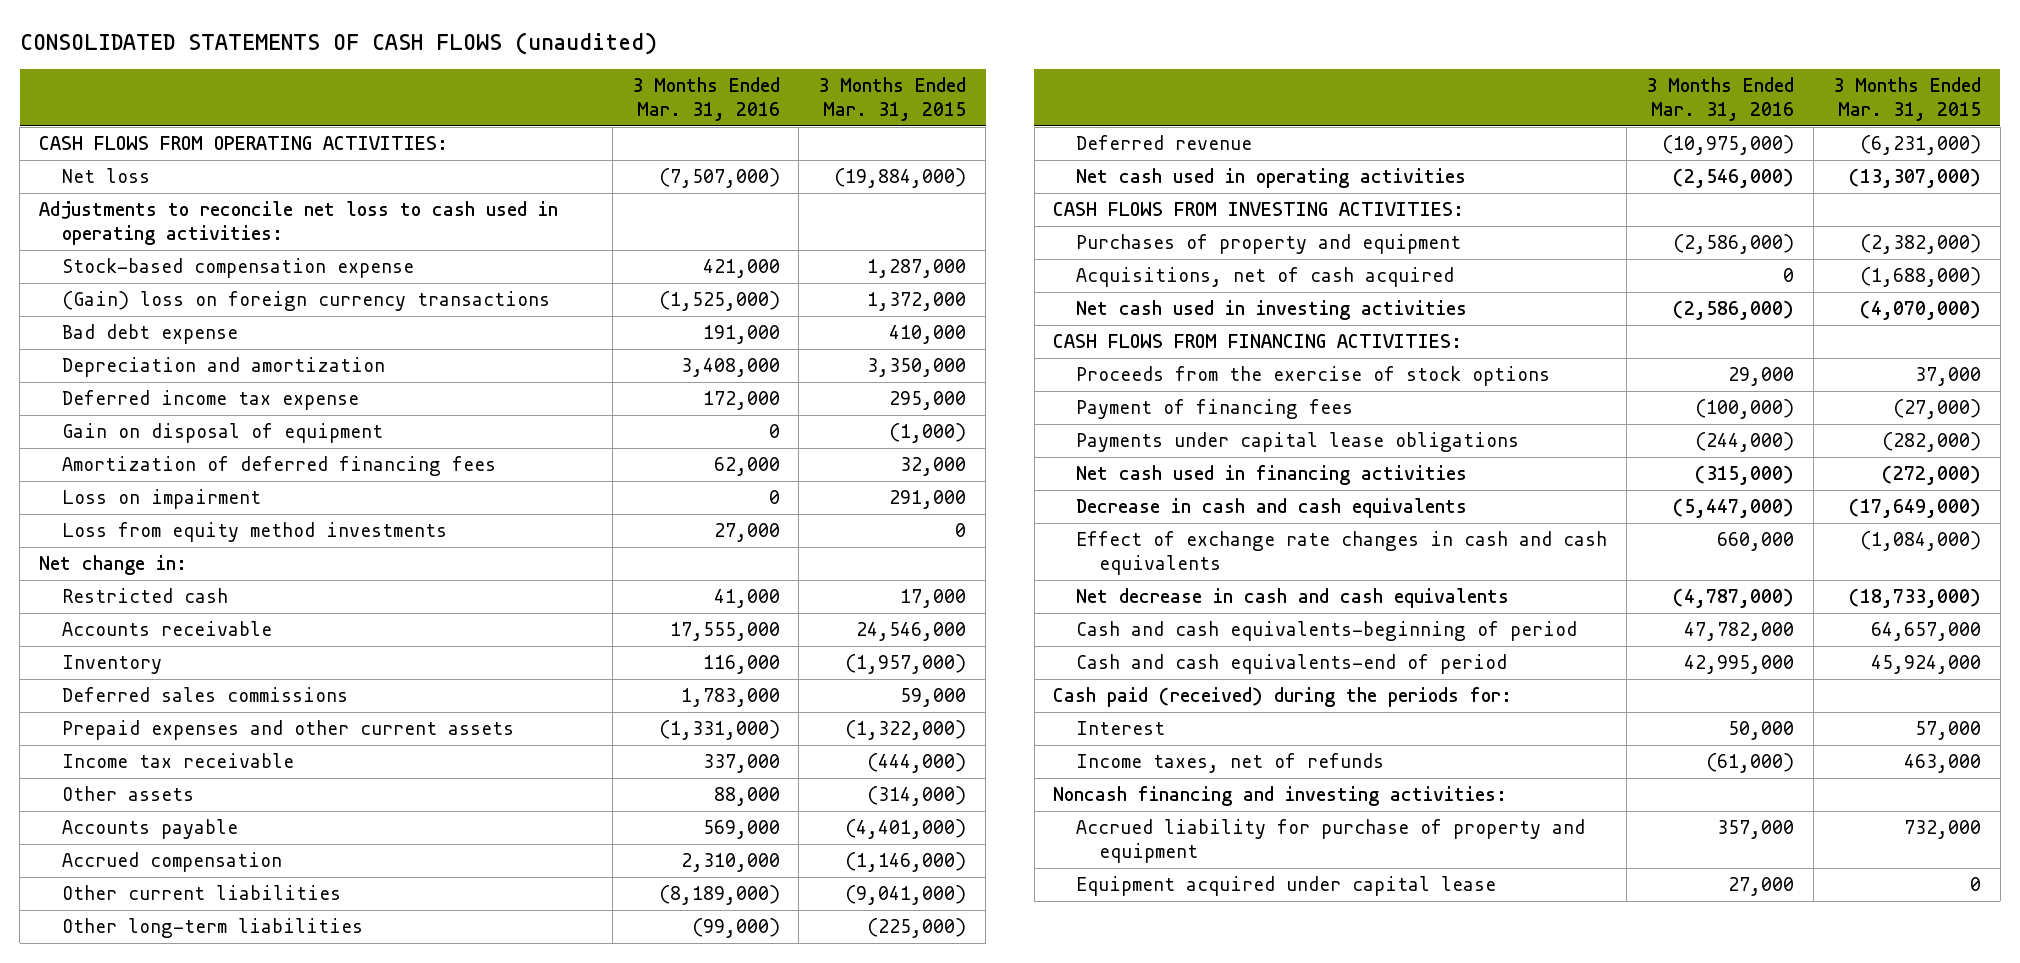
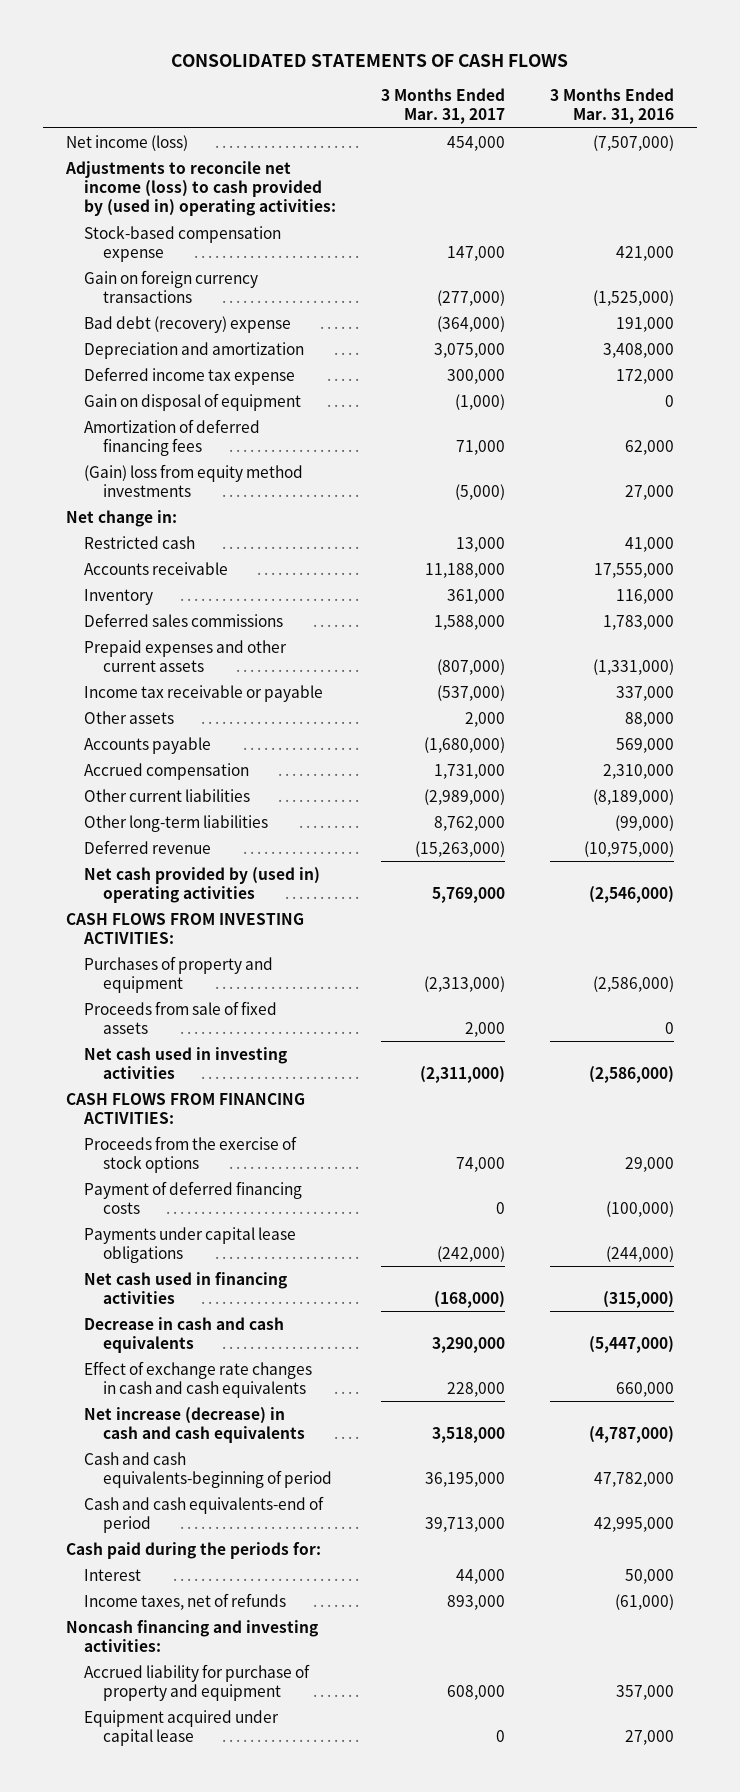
- CONSOLIDATED STATEMENTS OF CASH FLOWS (unaudited)
+ CONSOLIDATED STATEMENTS OF CASH FLOWS
- | 3 Months Ended Mar. 31, 2016 | 3 Months Ended Mar. 31, 2015
+ | 3 Months Ended Mar. 31, 2017 | 3 Months Ended Mar. 31, 2016
- CASH FLOWS FROM OPERATING ACTIVITIES:
- Net loss | (7,507,000) | (19,884,000)
- Adjustments to reconcile net loss to cash used in operating activities:
+ Net income (loss) | 454,000 | (7,507,000)
+ Adjustments to reconcile net income (loss) to cash provided by (used in) operating activities:
- (Gain) loss on foreign currency transactions | (1,525,000) | 1,372,000
- Bad debt expense | 191,000 | 410,000
+ Gain on foreign currency transactions | (277,000) | (1,525,000)
+ Bad debt (recovery) expense | (364,000) | 191,000
- Loss on impairment | 0 | 291,000
- Loss from equity method investments | 27,000 | 0
+ (Gain) loss from equity method investments | (5,000) | 27,000
- Income tax receivable | 337,000 | (444,000)
+ Income tax receivable or payable | (537,000) | 337,000
- Net cash used in operating activities | (2,546,000) | (13,307,000)
+ Net cash provided by (used in) operating activities | 5,769,000 | (2,546,000)
- Acquisitions, net of cash acquired | 0 | (1,688,000)
+ Proceeds from sale of fixed assets | 2,000 | 0
- Payment of financing fees | (100,000) | (27,000)
+ Payment of deferred financing costs | 0 | (100,000)
- Net decrease in cash and cash equivalents | (4,787,000) | (18,733,000)
+ Net increase (decrease) in cash and cash equivalents | 3,518,000 | (4,787,000)
- Cash paid (received) during the periods for:
+ Cash paid during the periods for:

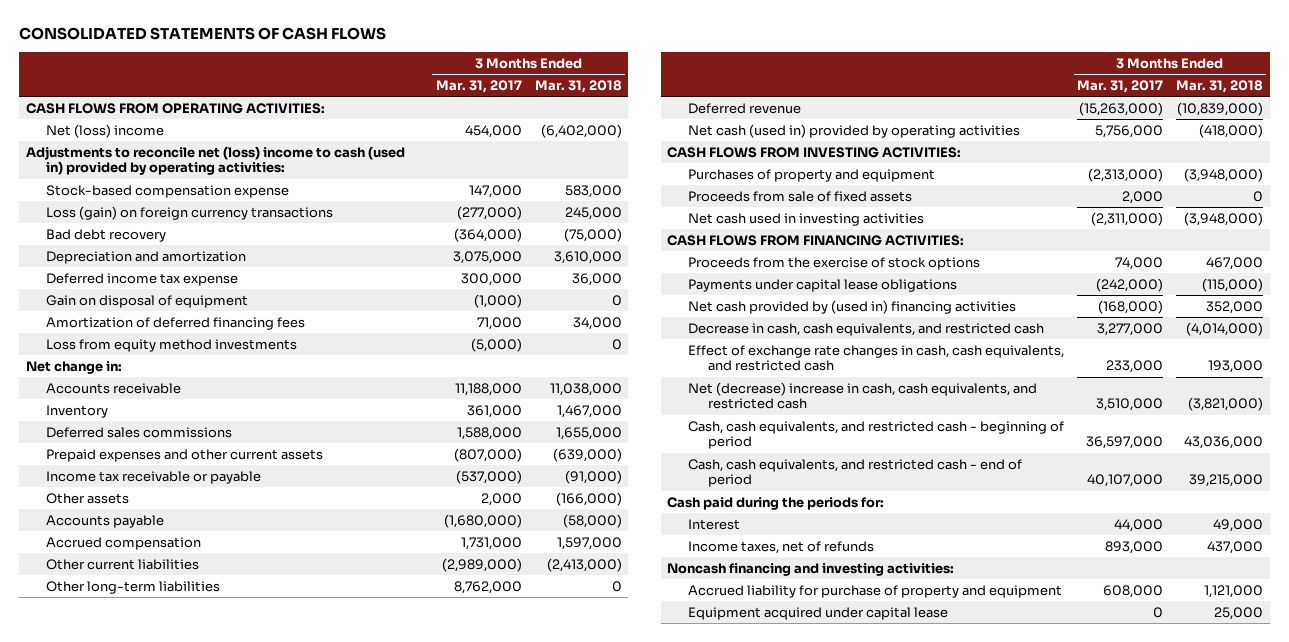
- | 3 Months Ended Mar. 31, 2017 | 3 Months Ended Mar. 31, 2016
+ | 3 Months Ended Mar. 31, 2017 | 3 Months Ended Mar. 31, 2018
- Net income (loss) | 454,000 | (7,507,000)
- Adjustments to reconcile net income (loss) to cash provided by (used in) operating activities:
+ CASH FLOWS FROM OPERATING ACTIVITIES:
+ Net (loss) income | 454,000 | (6,402,000)
+ Adjustments to reconcile net (loss) income to cash (used in) provided by operating activities:
- Gain on foreign currency transactions | (277,000) | (1,525,000)
- Bad debt (recovery) expense | (364,000) | 191,000
+ Loss (gain) on foreign currency transactions | (277,000) | 245,000
+ Bad debt recovery | (364,000) | (75,000)
- (Gain) loss from equity method investments | (5,000) | 27,000
+ Loss from equity method investments | (5,000) | 0
- Restricted cash | 13,000 | 41,000
- Net cash provided by (used in) operating activities | 5,769,000 | (2,546,000)
+ Net cash (used in) provided by operating activities | 5,756,000 | (418,000)
- Payment of deferred financing costs | 0 | (100,000)
- Net cash used in financing activities | (168,000) | (315,000)
- Decrease in cash and cash equivalents | 3,290,000 | (5,447,000)
- Effect of exchange rate changes in cash and cash equivalents | 228,000 | 660,000
- Net increase (decrease) in cash and cash equivalents | 3,518,000 | (4,787,000)
- Cash and cash equivalents-beginning of period | 36,195,000 | 47,782,000
- Cash and cash equivalents-end of period | 39,713,000 | 42,995,000
+ Net cash provided by (used in) financing activities | (168,000) | 352,000
+ Decrease in cash, cash equivalents, and restricted cash | 3,277,000 | (4,014,000)
+ Effect of exchange rate changes in cash, cash equivalents, and restricted cash | 233,000 | 193,000
+ Net (decrease) increase in cash, cash equivalents, and restricted cash | 3,510,000 | (3,821,000)
+ Cash, cash equivalents, and restricted cash - beginning of period | 36,597,000 | 43,036,000
+ Cash, cash equivalents, and restricted cash - end of period | 40,107,000 | 39,215,000

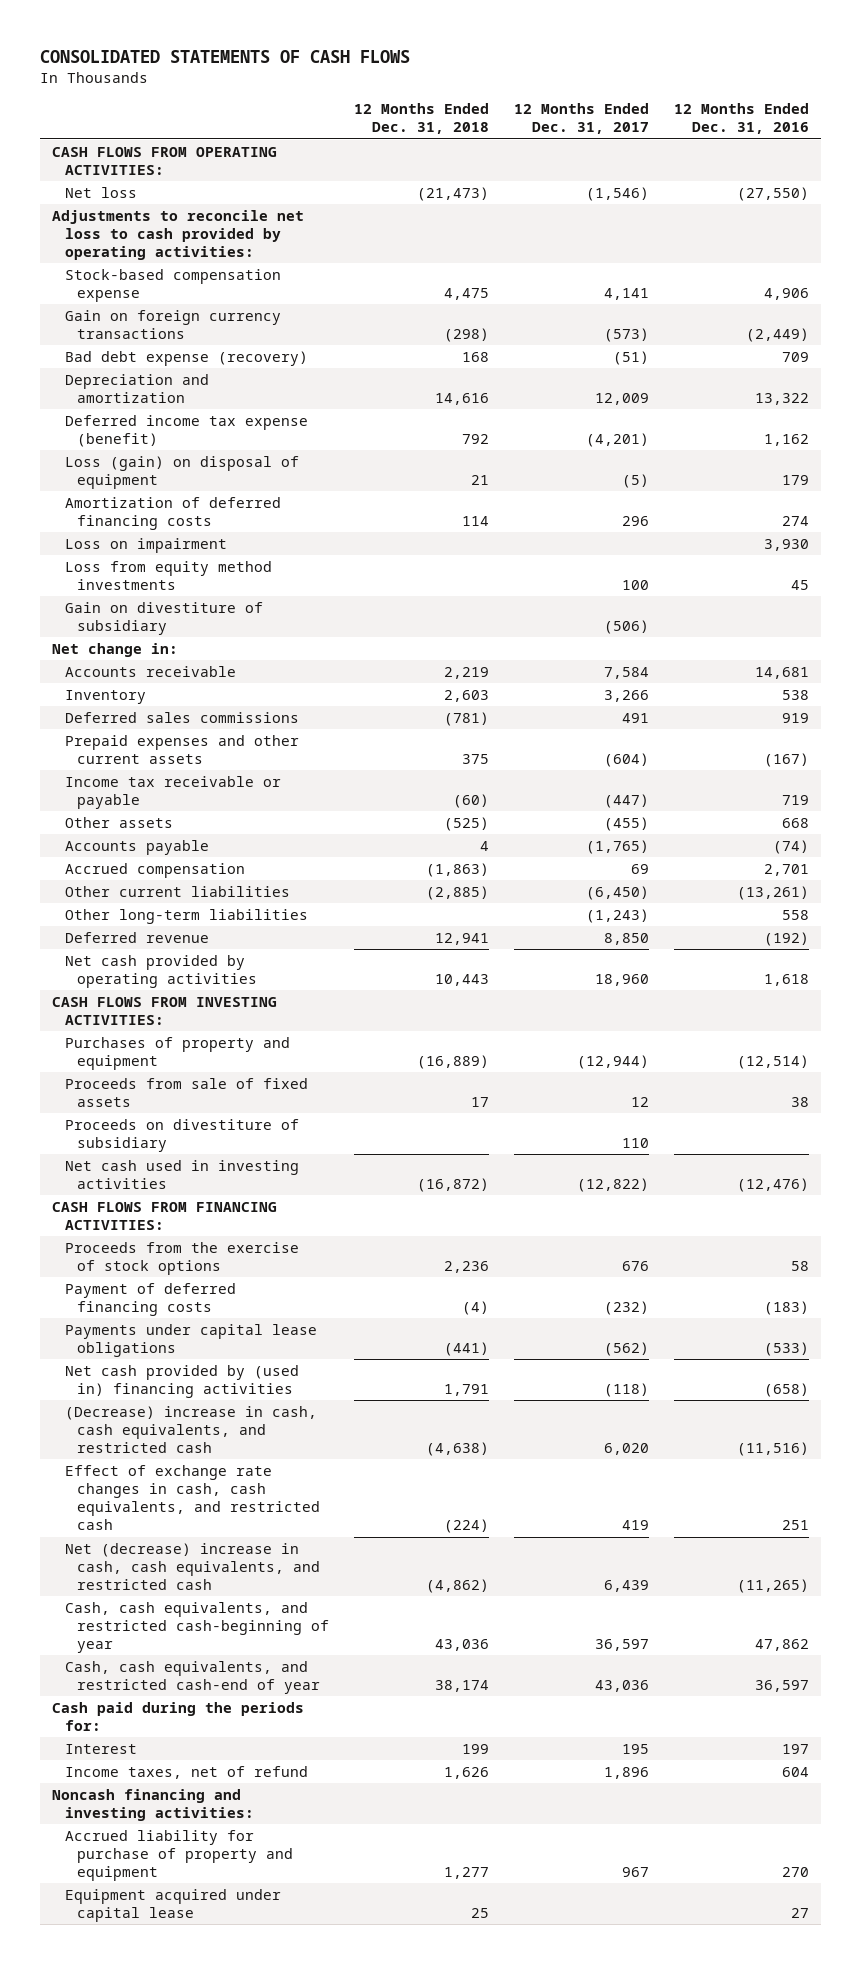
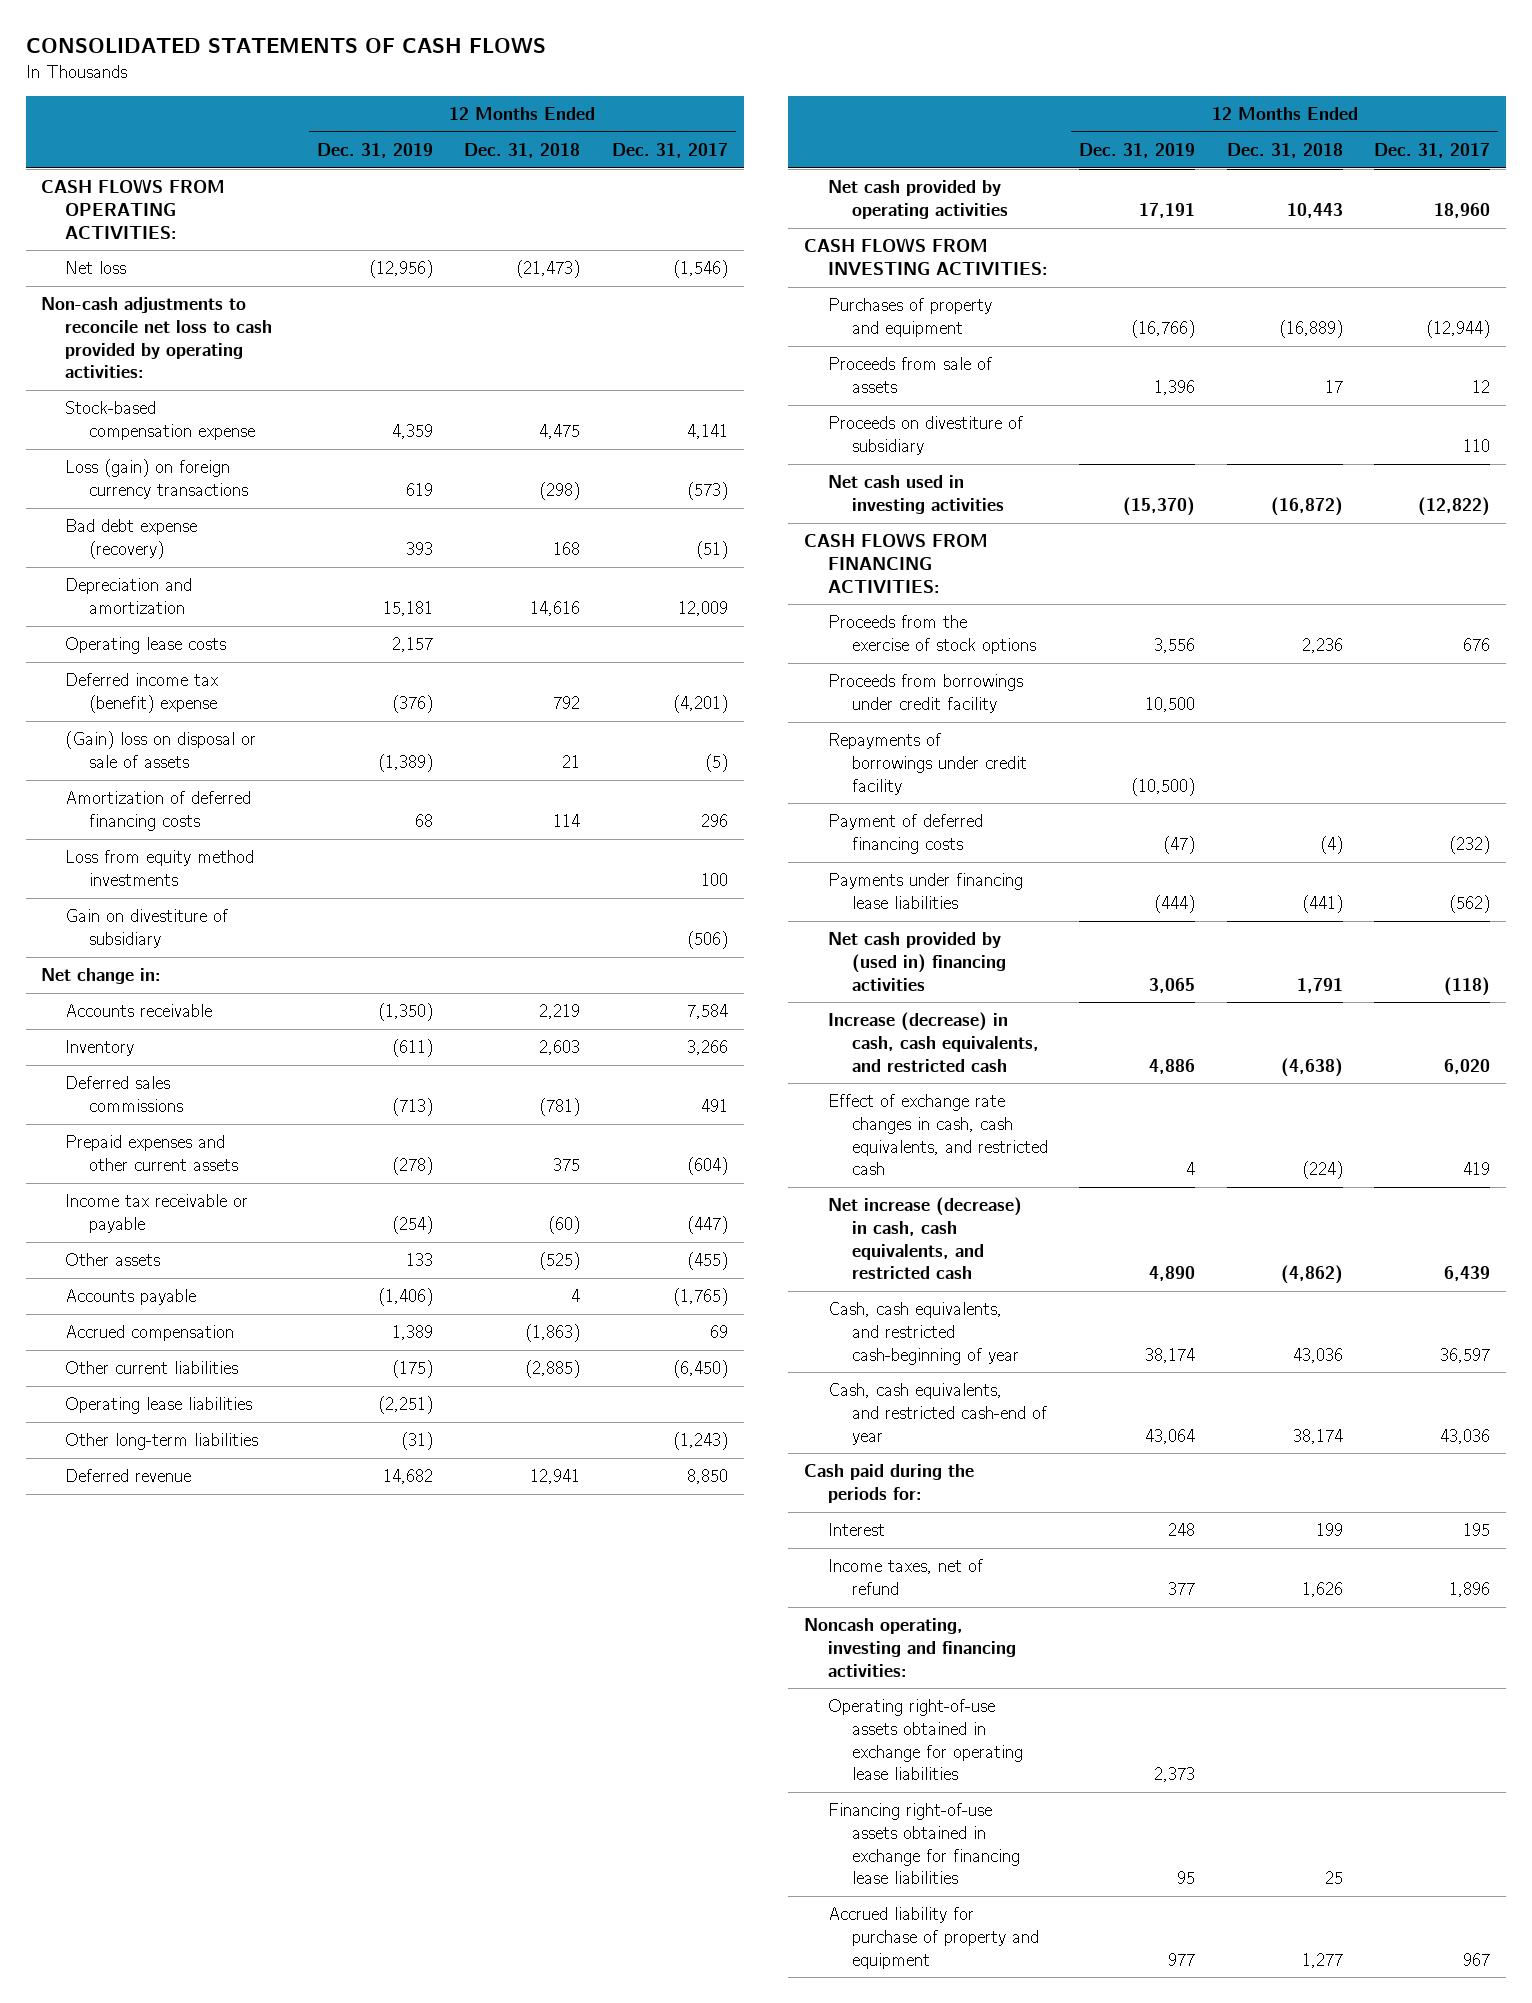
- | 12 Months Ended Dec. 31, 2018 | 12 Months Ended Dec. 31, 2017 | 12 Months Ended Dec. 31, 2016
+ | 12 Months Ended Dec. 31, 2019 | 12 Months Ended Dec. 31, 2018 | 12 Months Ended Dec. 31, 2017
- Adjustments to reconcile net loss to cash provided by operating activities:
+ Non-cash adjustments to reconcile net loss to cash provided by operating activities:
- Gain on foreign currency transactions | (298) | (573) | (2,449)
+ Loss (gain) on foreign currency transactions | 619 | (298) | (573)
- Deferred income tax expense (benefit) | 792 | (4,201) | 1,162
- Loss (gain) on disposal of equipment | 21 | (5) | 179
+ Operating lease costs | 2,157 | |
+ Deferred income tax (benefit) expense | (376) | 792 | (4,201)
+ (Gain) loss on disposal or sale of assets | (1,389) | 21 | (5)
- Loss on impairment | | | 3,930
+ Operating lease liabilities | (2,251) | |
- Proceeds from sale of fixed assets | 17 | 12 | 38
+ Proceeds from sale of assets | 1,396 | 17 | 12
+ Proceeds from borrowings under credit facility | 10,500 | |
+ Repayments of borrowings under credit facility | (10,500) | |
- Payments under capital lease obligations | (441) | (562) | (533)
+ Payments under financing lease liabilities | (444) | (441) | (562)
- (Decrease) increase in cash, cash equivalents, and restricted cash | (4,638) | 6,020 | (11,516)
+ Increase (decrease) in cash, cash equivalents, and restricted cash | 4,886 | (4,638) | 6,020
- Net (decrease) increase in cash, cash equivalents, and restricted cash | (4,862) | 6,439 | (11,265)
+ Net increase (decrease) in cash, cash equivalents, and restricted cash | 4,890 | (4,862) | 6,439
- Noncash financing and investing activities:
+ Noncash operating, investing and financing activities:
+ Operating right-of-use assets obtained in exchange for operating lease liabilities | 2,373 | |
+ Financing right-of-use assets obtained in exchange for financing lease liabilities | 95 | 25 |
- Equipment acquired under capital lease | 25 | | 27

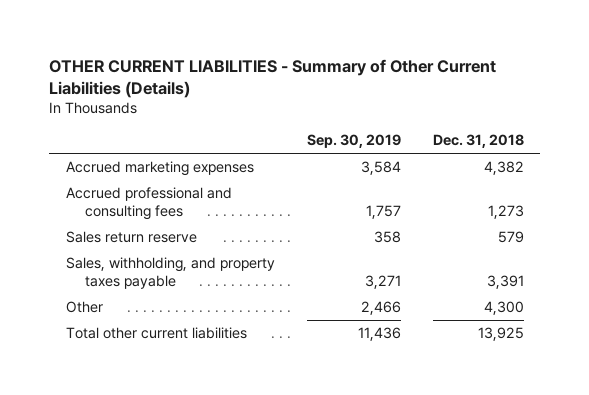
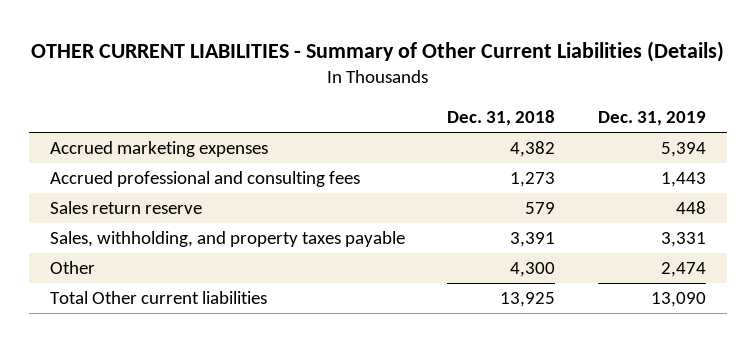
- | Sep. 30, 2019 | Dec. 31, 2018
+ | Dec. 31, 2018 | Dec. 31, 2019
- Total other current liabilities | 11,436 | 13,925
+ Total Other current liabilities | 13,925 | 13,090

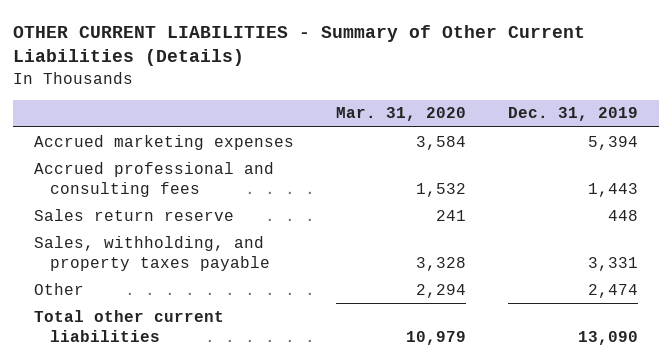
- | Dec. 31, 2018 | Dec. 31, 2019
+ | Mar. 31, 2020 | Dec. 31, 2019
- Total Other current liabilities | 13,925 | 13,090
+ Total other current liabilities | 10,979 | 13,090

